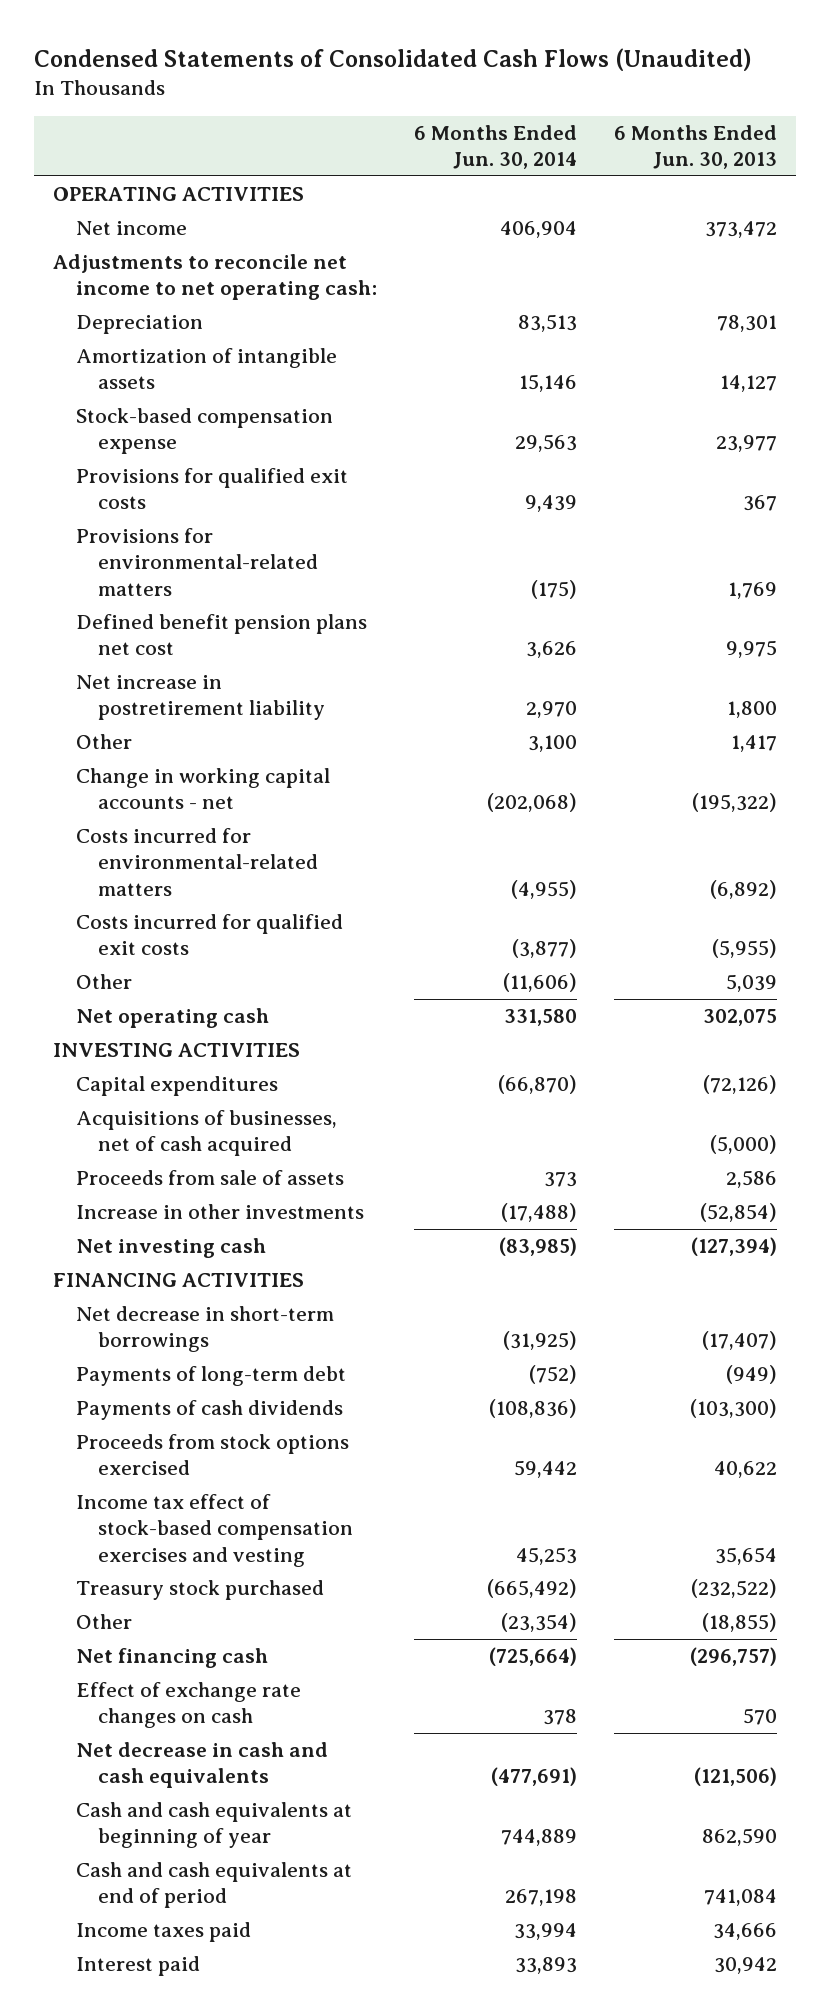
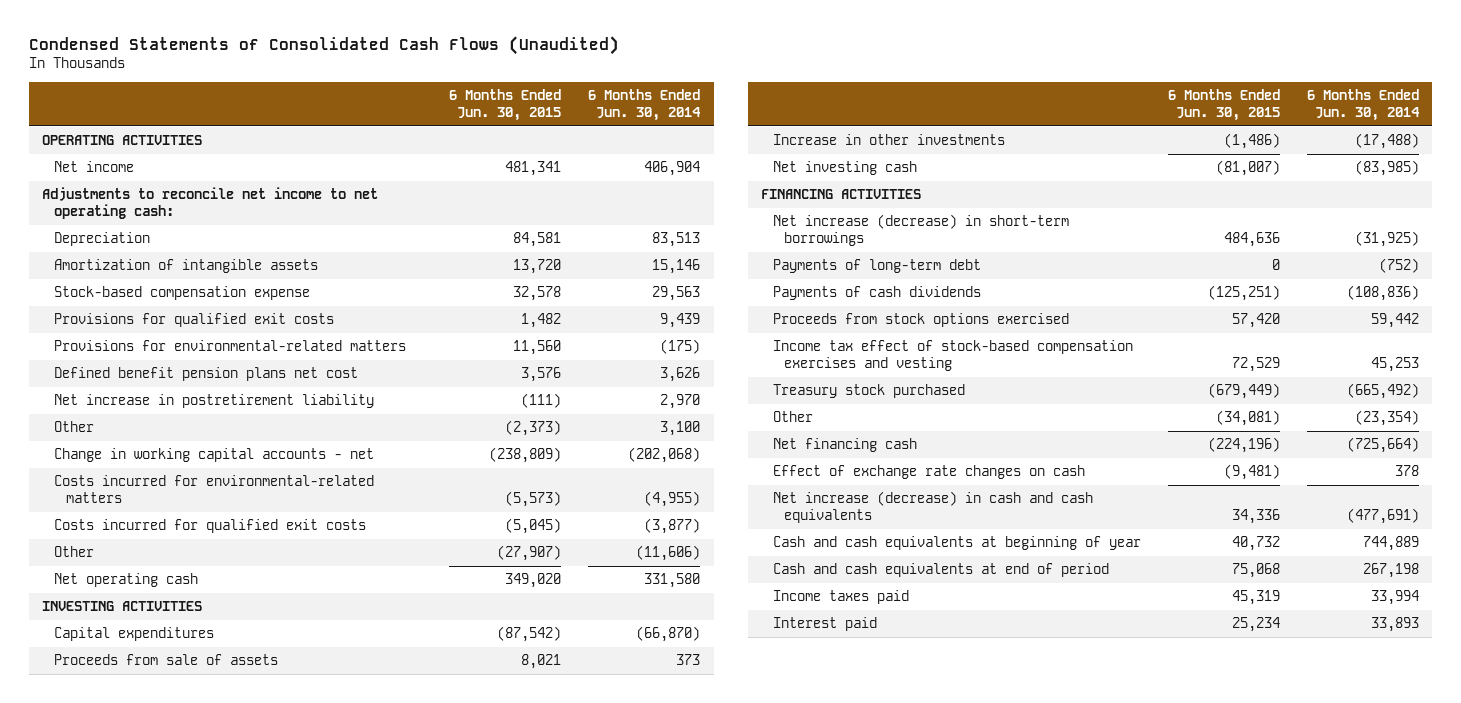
- | 6 Months Ended Jun. 30, 2014 | 6 Months Ended Jun. 30, 2013
+ | 6 Months Ended Jun. 30, 2015 | 6 Months Ended Jun. 30, 2014
- Acquisitions of businesses, net of cash acquired | | (5,000)
- Net decrease in short-term borrowings | (31,925) | (17,407)
+ Net increase (decrease) in short-term borrowings | 484,636 | (31,925)
- Net decrease in cash and cash equivalents | (477,691) | (121,506)
+ Net increase (decrease) in cash and cash equivalents | 34,336 | (477,691)

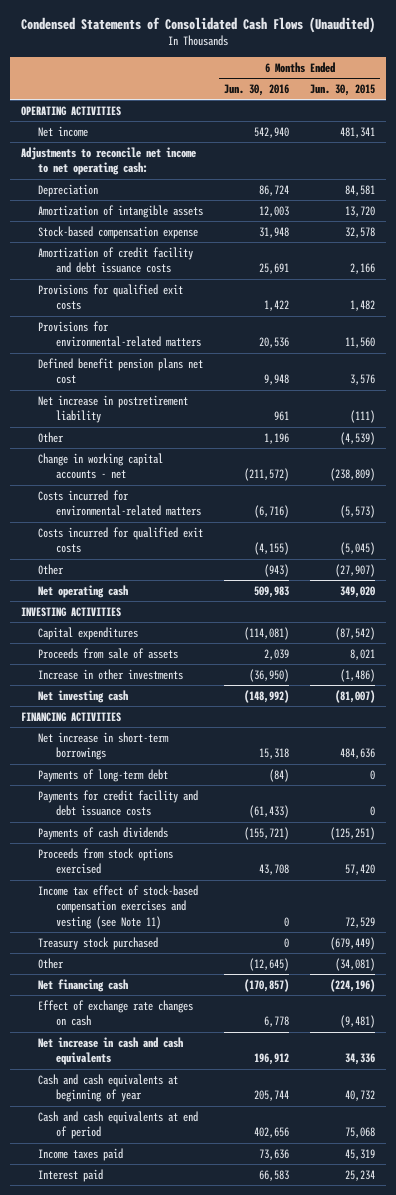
- | 6 Months Ended Jun. 30, 2015 | 6 Months Ended Jun. 30, 2014
+ | 6 Months Ended Jun. 30, 2016 | 6 Months Ended Jun. 30, 2015
+ Amortization of credit facility and debt issuance costs | 25,691 | 2,166
- Other | (2,373) | 3,100
+ Other | 1,196 | (4,539)
- Net increase (decrease) in short-term borrowings | 484,636 | (31,925)
+ Net increase in short-term borrowings | 15,318 | 484,636
+ Payments for credit facility and debt issuance costs | (61,433) | 0
- Income tax effect of stock-based compensation exercises and vesting | 72,529 | 45,253
+ Income tax effect of stock-based compensation exercises and vesting (see Note 11) | 0 | 72,529
- Net increase (decrease) in cash and cash equivalents | 34,336 | (477,691)
+ Net increase in cash and cash equivalents | 196,912 | 34,336

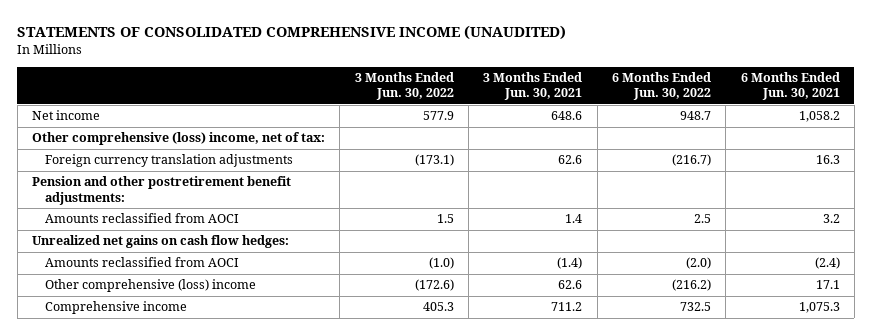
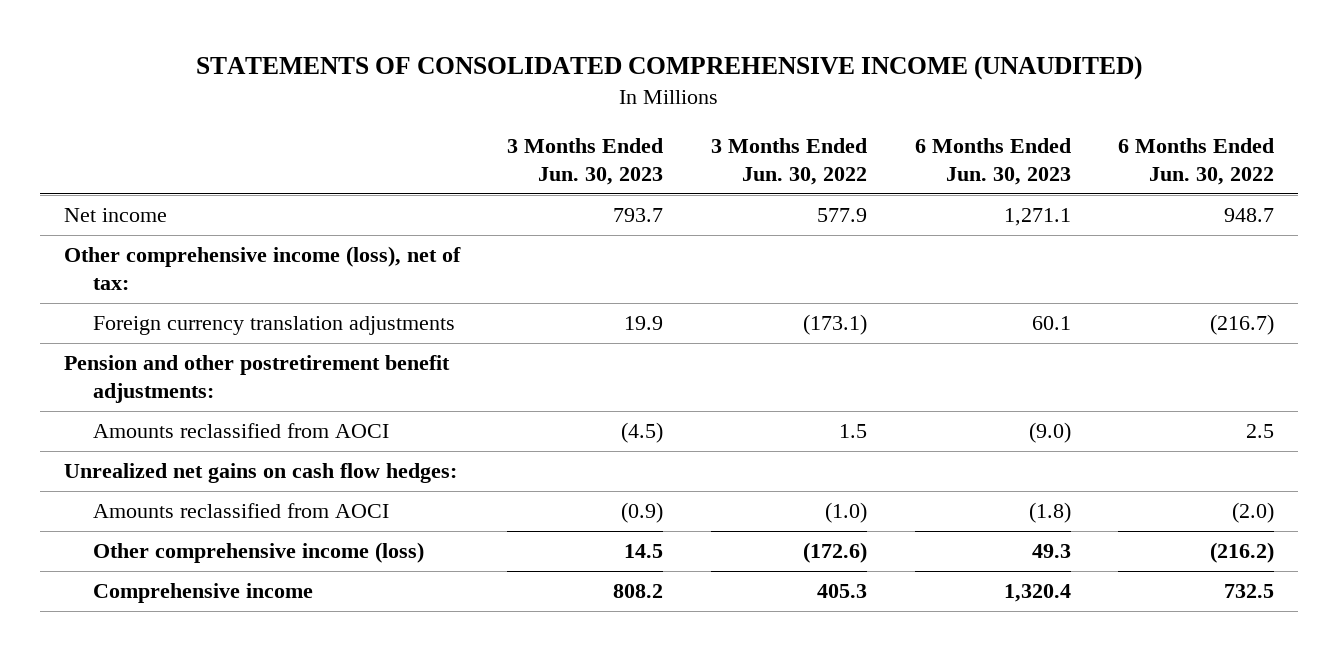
- | 3 Months Ended Jun. 30, 2022 | 3 Months Ended Jun. 30, 2021 | 6 Months Ended Jun. 30, 2022 | 6 Months Ended Jun. 30, 2021
+ | 3 Months Ended Jun. 30, 2023 | 3 Months Ended Jun. 30, 2022 | 6 Months Ended Jun. 30, 2023 | 6 Months Ended Jun. 30, 2022
- Other comprehensive (loss) income, net of tax:
+ Other comprehensive income (loss), net of tax:
- Other comprehensive (loss) income | (172.6) | 62.6 | (216.2) | 17.1
+ Other comprehensive income (loss) | 14.5 | (172.6) | 49.3 | (216.2)

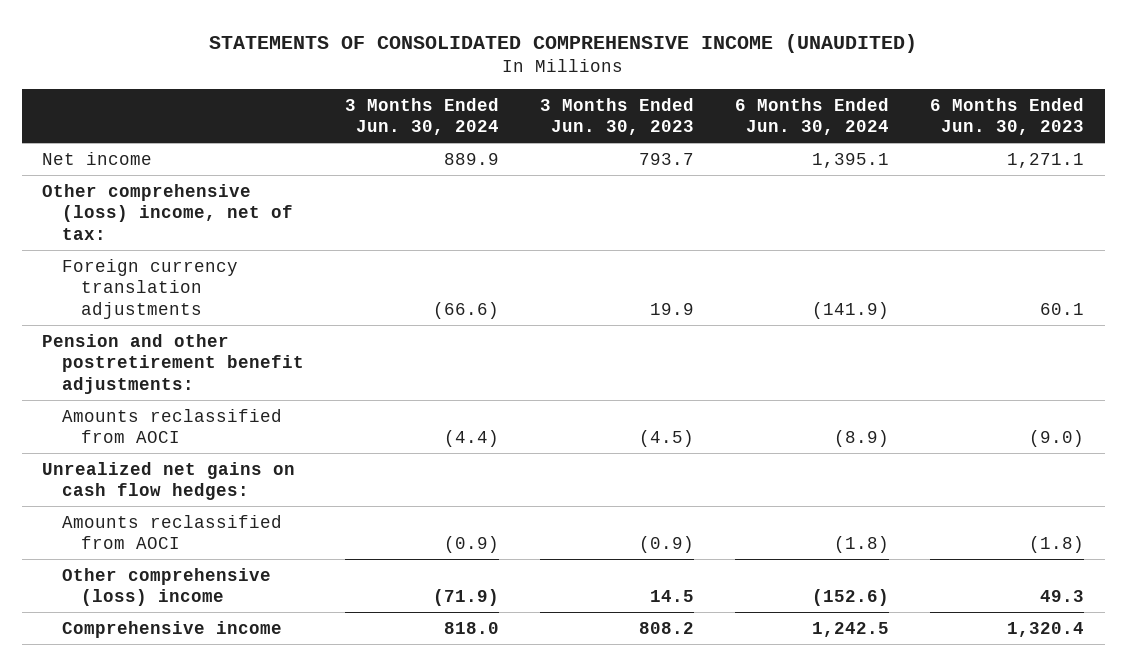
- | 3 Months Ended Jun. 30, 2023 | 3 Months Ended Jun. 30, 2022 | 6 Months Ended Jun. 30, 2023 | 6 Months Ended Jun. 30, 2022
+ | 3 Months Ended Jun. 30, 2024 | 3 Months Ended Jun. 30, 2023 | 6 Months Ended Jun. 30, 2024 | 6 Months Ended Jun. 30, 2023
- Other comprehensive income (loss), net of tax:
+ Other comprehensive (loss) income, net of tax:
- Other comprehensive income (loss) | 14.5 | (172.6) | 49.3 | (216.2)
+ Other comprehensive (loss) income | (71.9) | 14.5 | (152.6) | 49.3

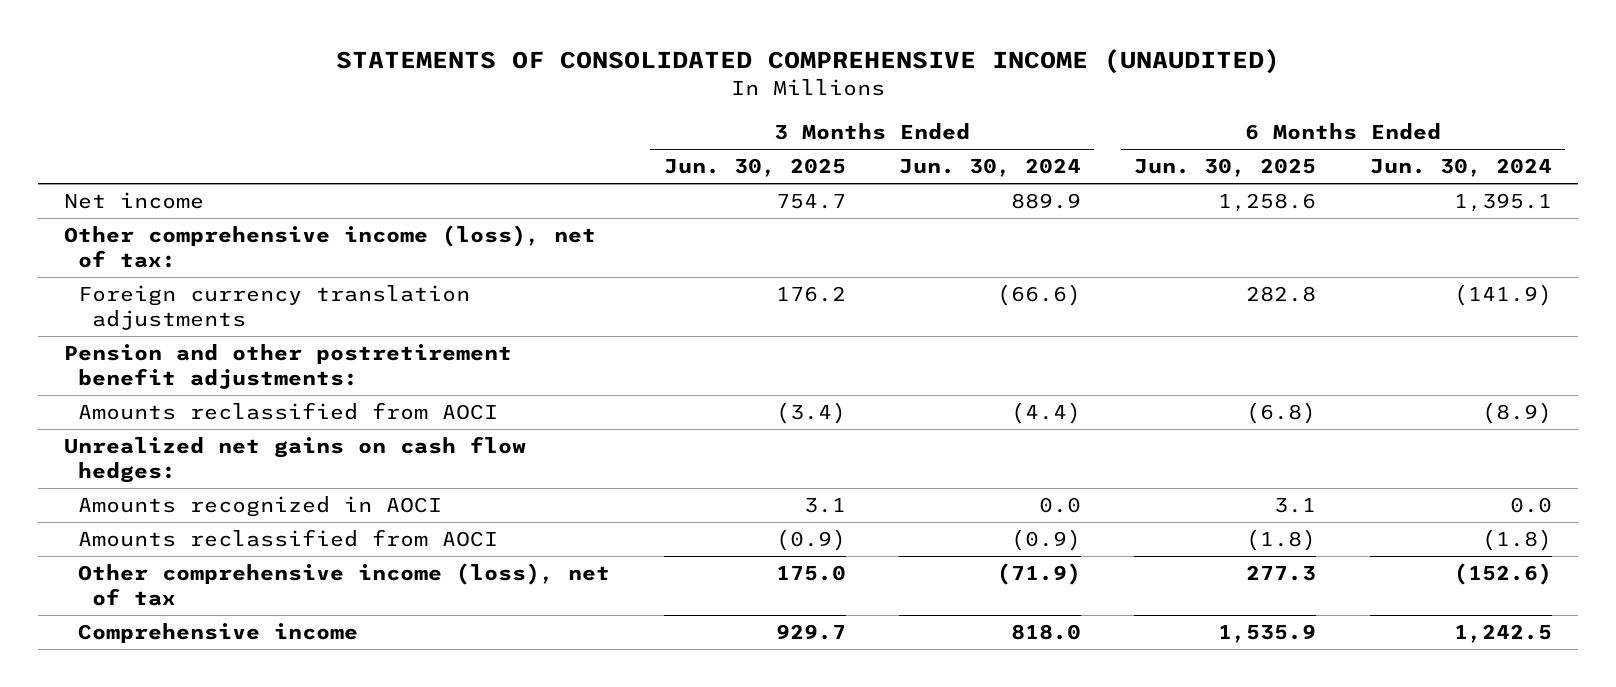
- | 3 Months Ended Jun. 30, 2024 | 3 Months Ended Jun. 30, 2023 | 6 Months Ended Jun. 30, 2024 | 6 Months Ended Jun. 30, 2023
+ | 3 Months Ended Jun. 30, 2025 | 3 Months Ended Jun. 30, 2024 | 6 Months Ended Jun. 30, 2025 | 6 Months Ended Jun. 30, 2024
- Other comprehensive (loss) income, net of tax:
+ Other comprehensive income (loss), net of tax:
+ Amounts recognized in AOCI | 3.1 | 0.0 | 3.1 | 0.0
- Other comprehensive (loss) income | (71.9) | 14.5 | (152.6) | 49.3
+ Other comprehensive income (loss), net of tax | 175.0 | (71.9) | 277.3 | (152.6)

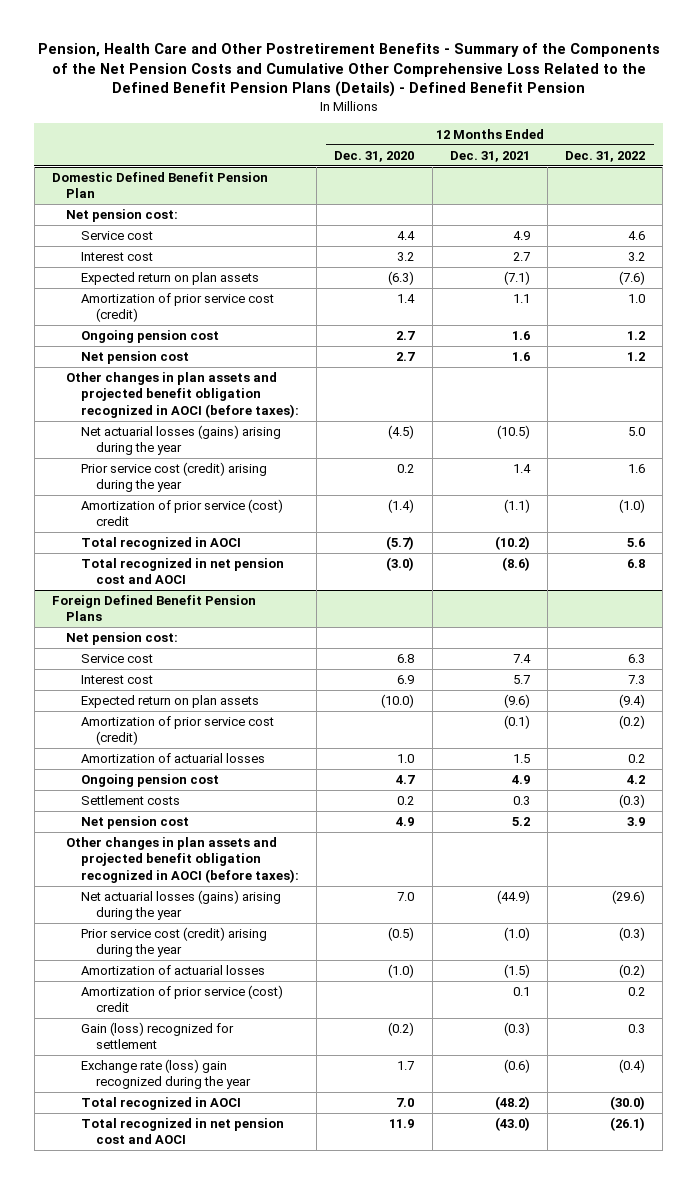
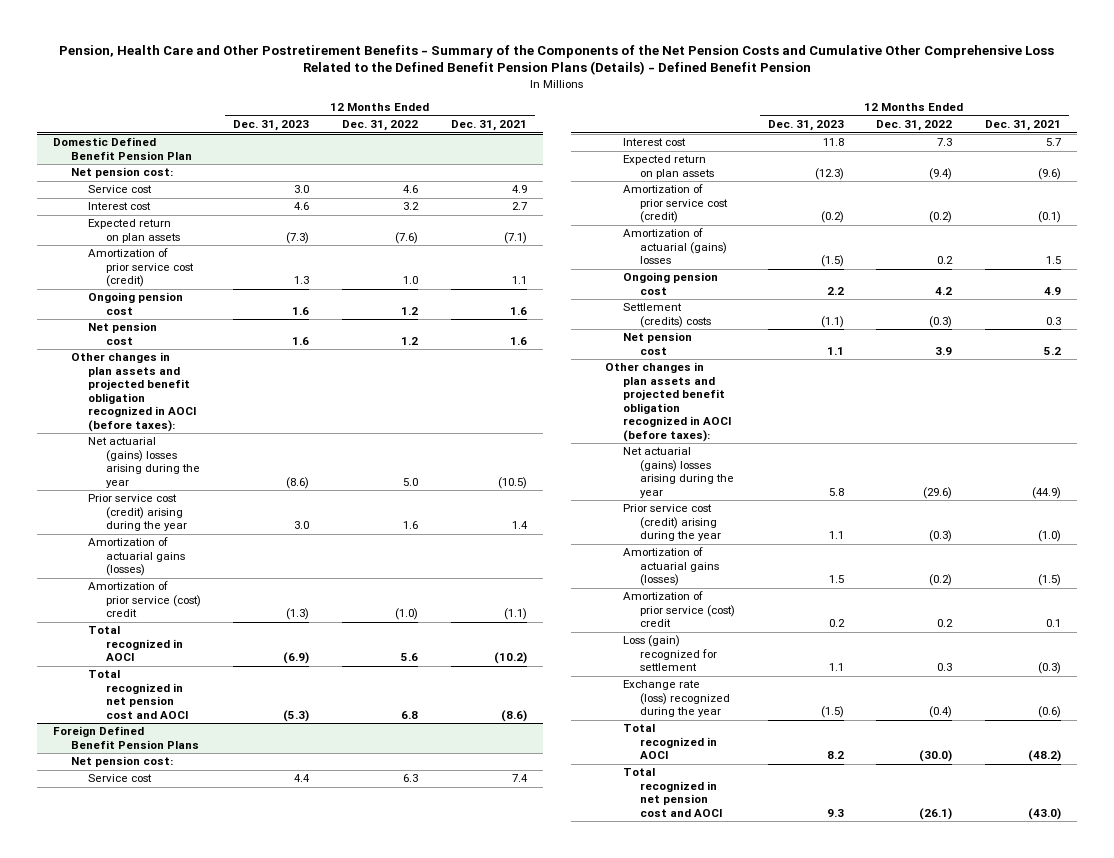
- | 12 Months Ended Dec. 31, 2020 | 12 Months Ended Dec. 31, 2021 | 12 Months Ended Dec. 31, 2022
+ | 12 Months Ended Dec. 31, 2023 | 12 Months Ended Dec. 31, 2022 | 12 Months Ended Dec. 31, 2021
@ Domestic Defined Benefit Pension Plan
- Net actuarial losses (gains) arising during the year | (4.5) | (10.5) | 5.0
+ Net actuarial (gains) losses arising during the year | (8.6) | 5.0 | (10.5)
+ Amortization of actuarial gains (losses)
@ Foreign Defined Benefit Pension Plans
- Amortization of actuarial losses | 1.0 | 1.5 | 0.2
+ Amortization of actuarial (gains) losses | (1.5) | 0.2 | 1.5
- Settlement costs | 0.2 | 0.3 | (0.3)
+ Settlement (credits) costs | (1.1) | (0.3) | 0.3
- Net actuarial losses (gains) arising during the year | 7.0 | (44.9) | (29.6)
+ Net actuarial (gains) losses arising during the year | 5.8 | (29.6) | (44.9)
- Amortization of actuarial losses | (1.0) | (1.5) | (0.2)
+ Amortization of actuarial gains (losses) | 1.5 | (0.2) | (1.5)
- Gain (loss) recognized for settlement | (0.2) | (0.3) | 0.3
- Exchange rate (loss) gain recognized during the year | 1.7 | (0.6) | (0.4)
+ Loss (gain) recognized for settlement | 1.1 | 0.3 | (0.3)
+ Exchange rate (loss) recognized during the year | (1.5) | (0.4) | (0.6)

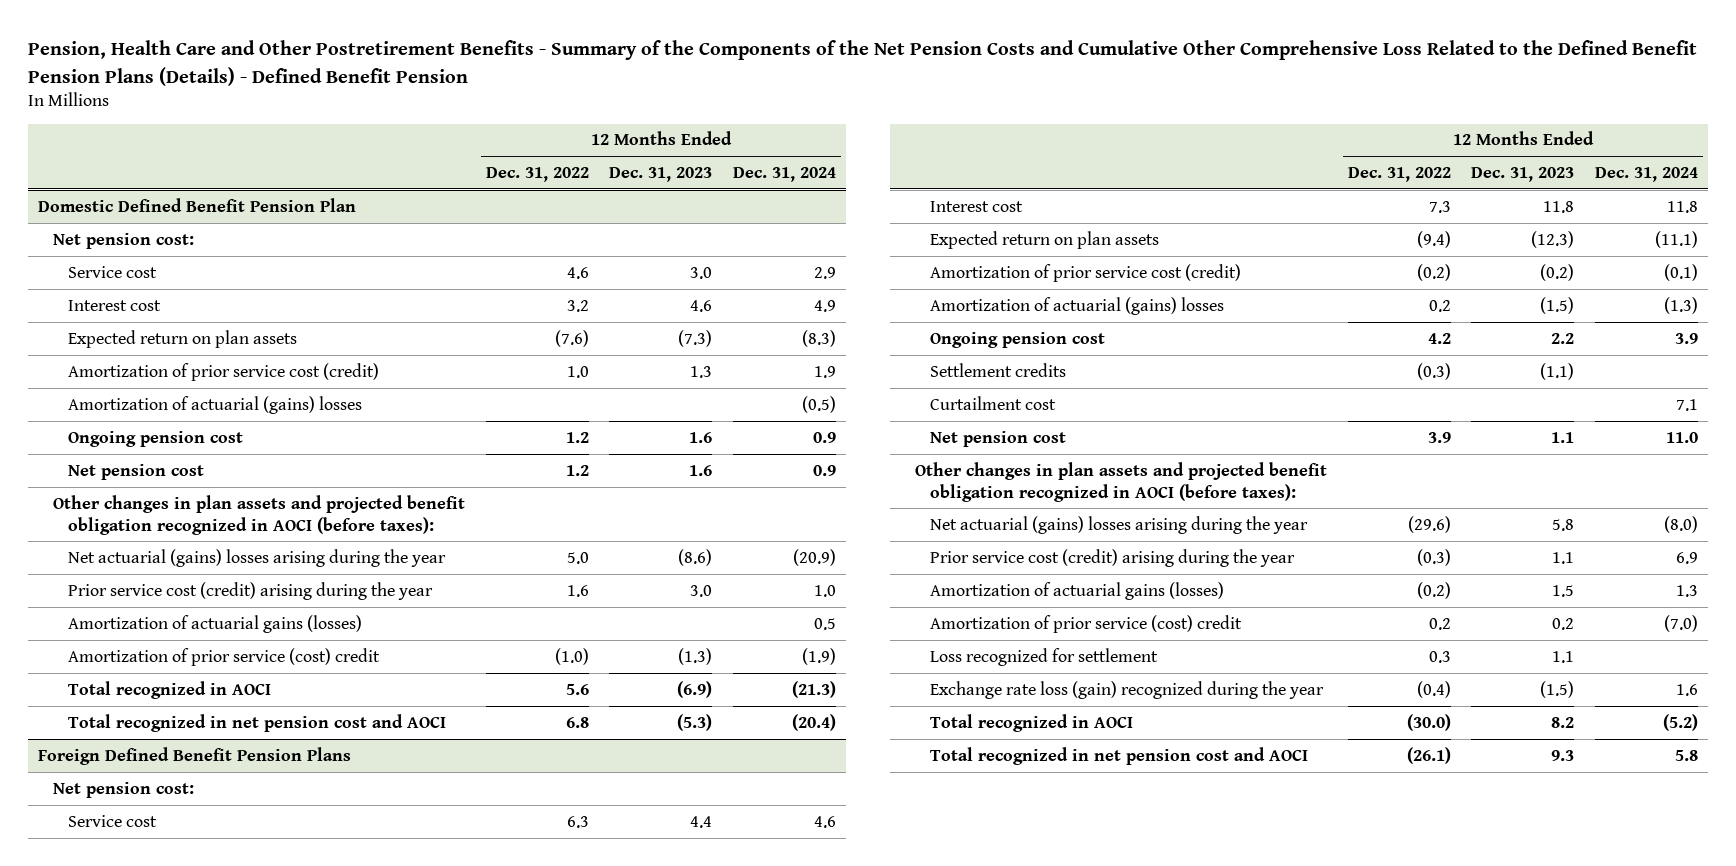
- | 12 Months Ended Dec. 31, 2023 | 12 Months Ended Dec. 31, 2022 | 12 Months Ended Dec. 31, 2021
+ | 12 Months Ended Dec. 31, 2022 | 12 Months Ended Dec. 31, 2023 | 12 Months Ended Dec. 31, 2024
@ Domestic Defined Benefit Pension Plan
+ Amortization of actuarial (gains) losses | | | (0.5)
@ Foreign Defined Benefit Pension Plans
- Settlement (credits) costs | (1.1) | (0.3) | 0.3
+ Settlement credits | (0.3) | (1.1) |
+ Curtailment cost | | | 7.1
- Loss (gain) recognized for settlement | 1.1 | 0.3 | (0.3)
- Exchange rate (loss) recognized during the year | (1.5) | (0.4) | (0.6)
+ Loss recognized for settlement | 0.3 | 1.1 |
+ Exchange rate loss (gain) recognized during the year | (0.4) | (1.5) | 1.6

